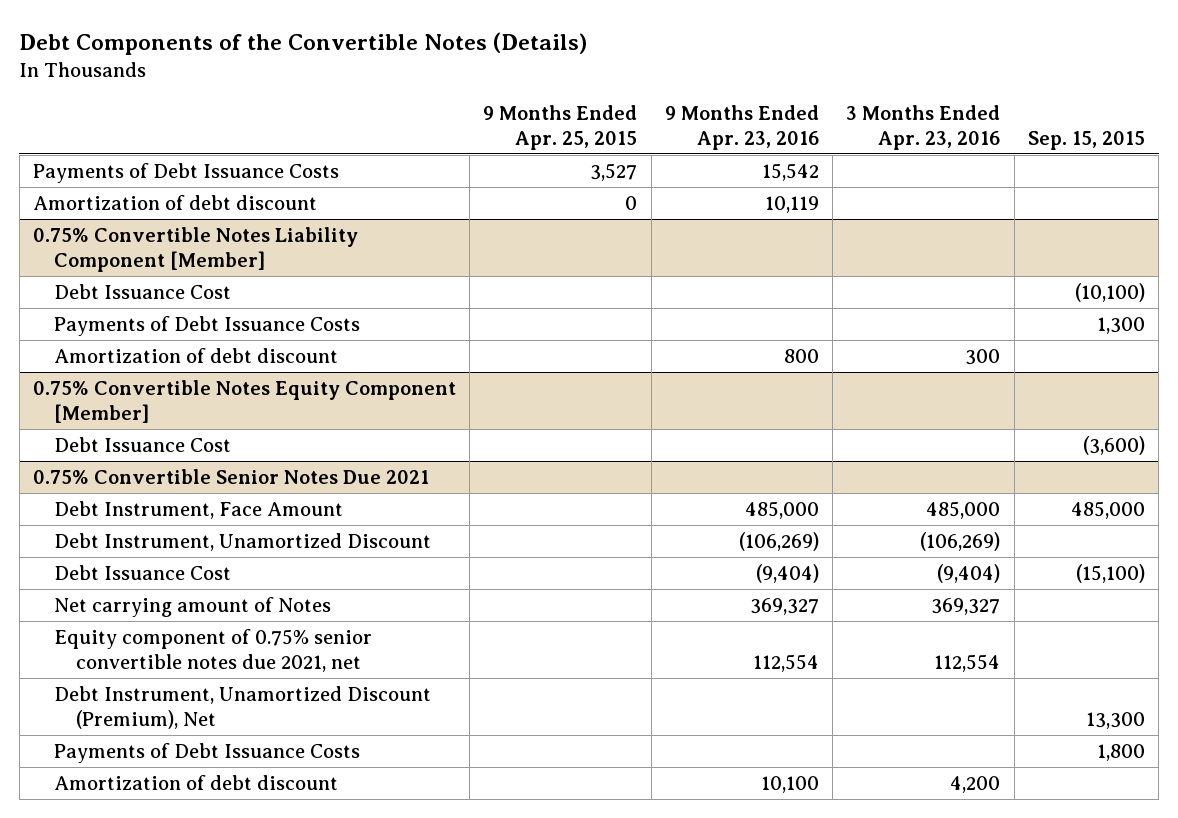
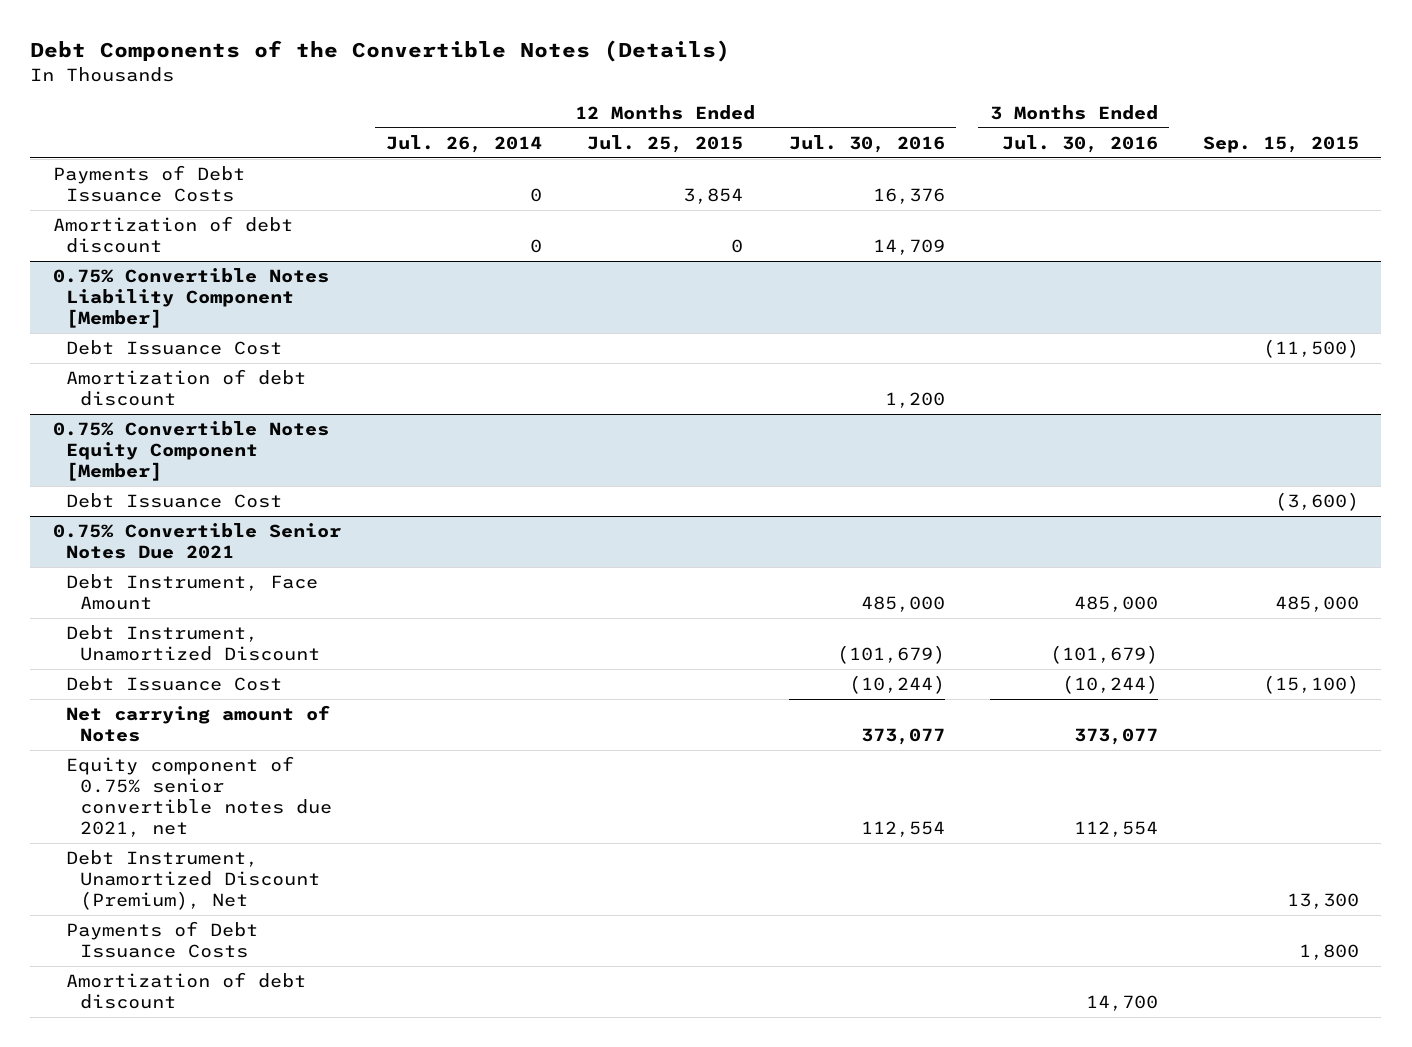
- | 9 Months Ended Apr. 25, 2015 | 9 Months Ended Apr. 23, 2016 | 3 Months Ended Apr. 23, 2016 | Sep. 15, 2015
+ | 12 Months Ended Jul. 26, 2014 | 12 Months Ended Jul. 25, 2015 | 12 Months Ended Jul. 30, 2016 | 3 Months Ended Jul. 30, 2016 | Sep. 15, 2015
@ 0.75% Convertible Notes Liability Component [Member]
- Debt Issuance Cost | | | | (10,100)
- Payments of Debt Issuance Costs | | | | 1,300
+ Debt Issuance Cost | | | | | (11,500)

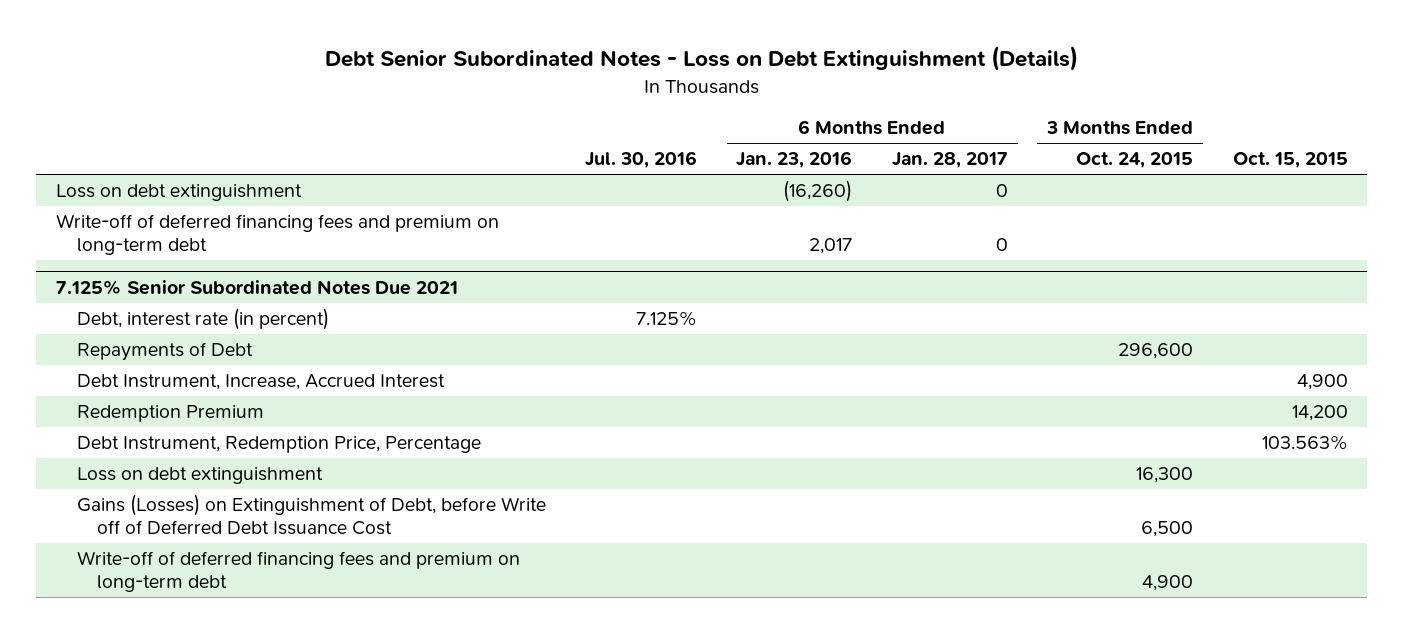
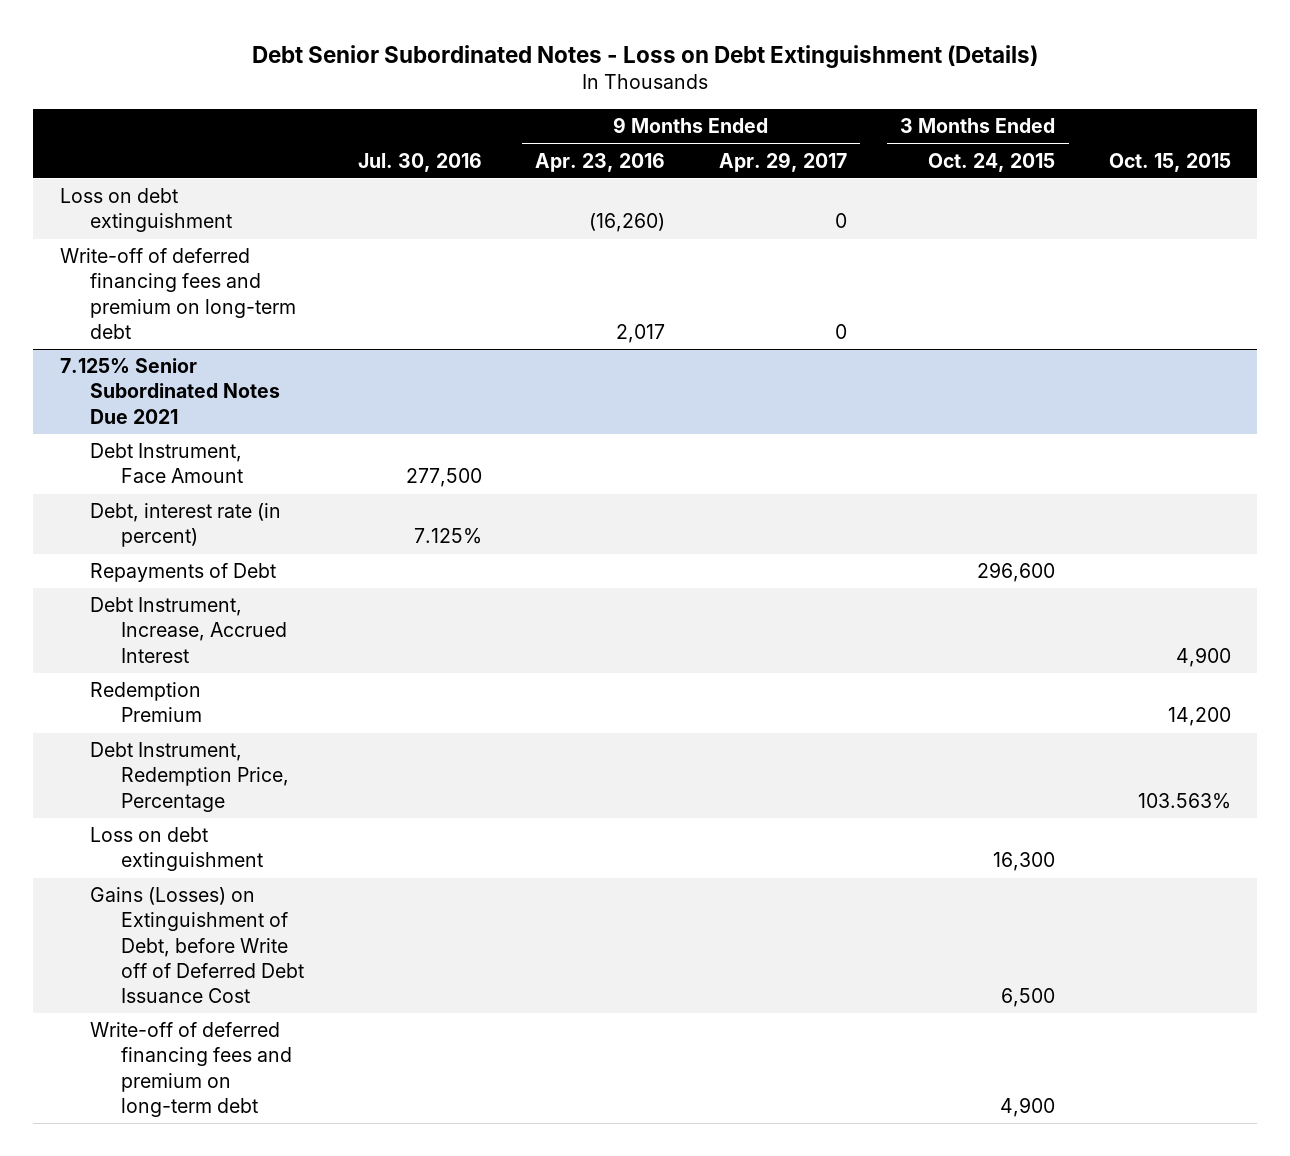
- | Jul. 30, 2016 | 6 Months Ended Jan. 23, 2016 | 6 Months Ended Jan. 28, 2017 | 3 Months Ended Oct. 24, 2015 | Oct. 15, 2015
+ | Jul. 30, 2016 | 9 Months Ended Apr. 23, 2016 | 9 Months Ended Apr. 29, 2017 | 3 Months Ended Oct. 24, 2015 | Oct. 15, 2015
@ 7.125% Senior Subordinated Notes Due 2021
+ Debt Instrument, Face Amount | 277,500 | | | |

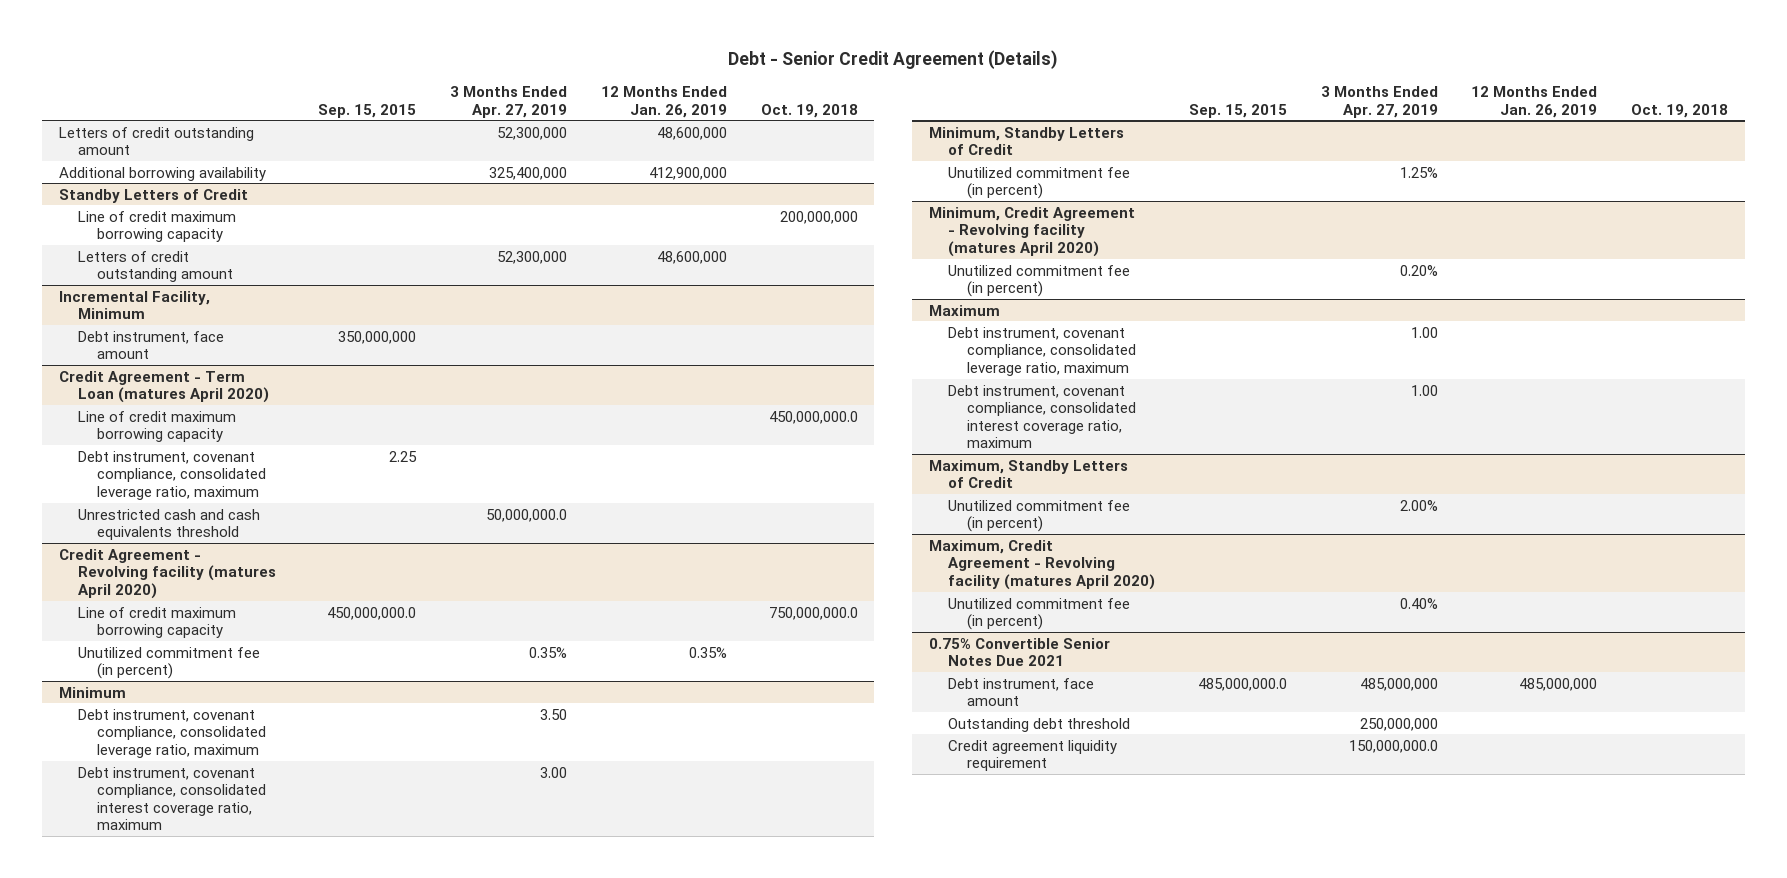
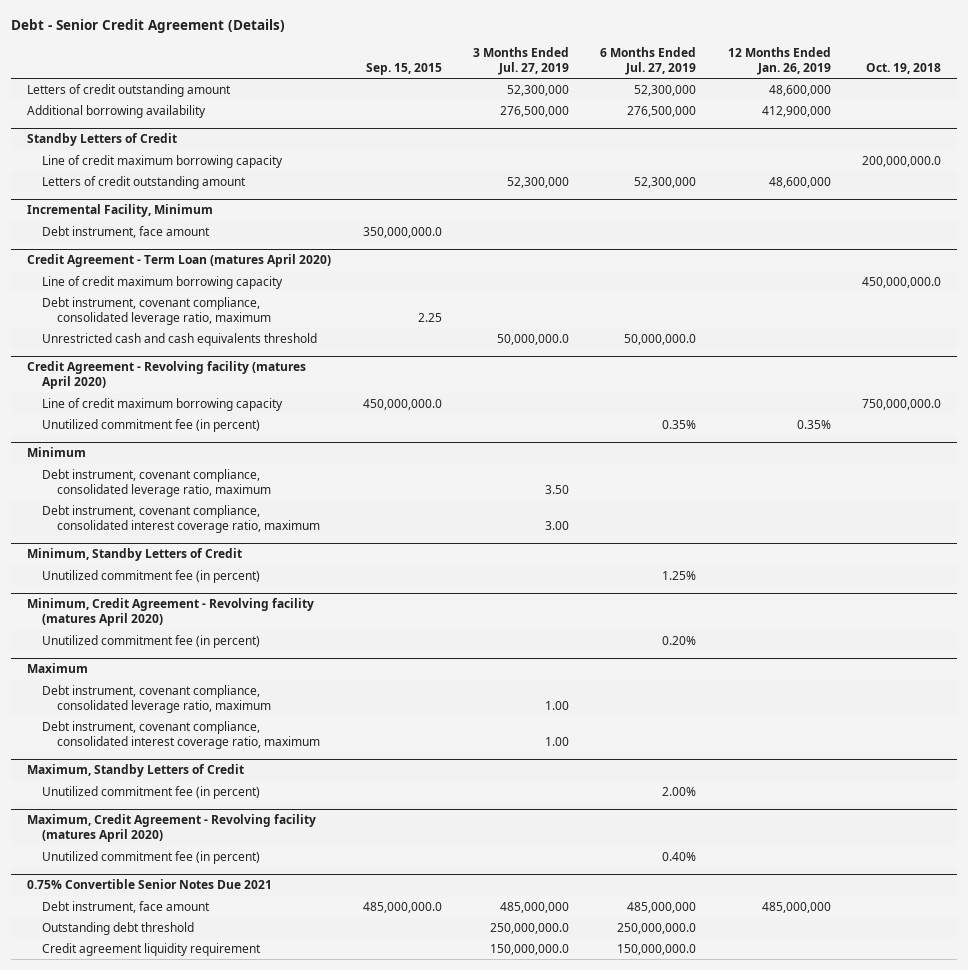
- | Sep. 15, 2015 | 3 Months Ended Apr. 27, 2019 | 12 Months Ended Jan. 26, 2019 | Oct. 19, 2018
+ | Sep. 15, 2015 | 3 Months Ended Jul. 27, 2019 | 6 Months Ended Jul. 27, 2019 | 12 Months Ended Jan. 26, 2019 | Oct. 19, 2018
@ Standby Letters of Credit
- Line of credit maximum borrowing capacity | | | | 200,000,000
+ Line of credit maximum borrowing capacity | | | | | 200,000,000.0
@ Incremental Facility, Minimum
- Debt instrument, face amount | 350,000,000 | | |
+ Debt instrument, face amount | 350,000,000.0 | | | |

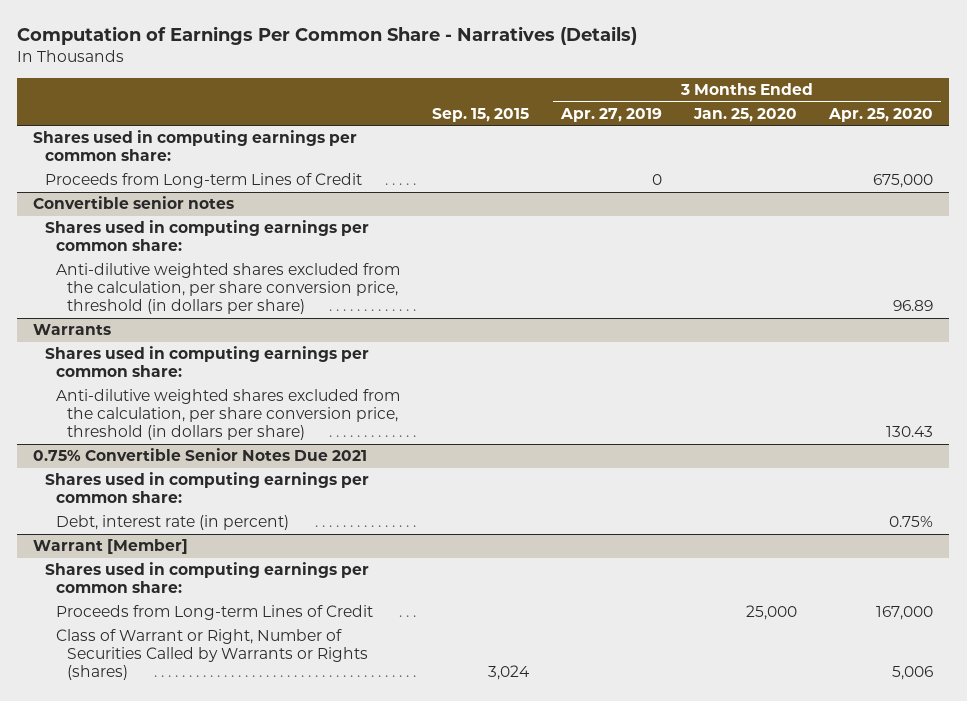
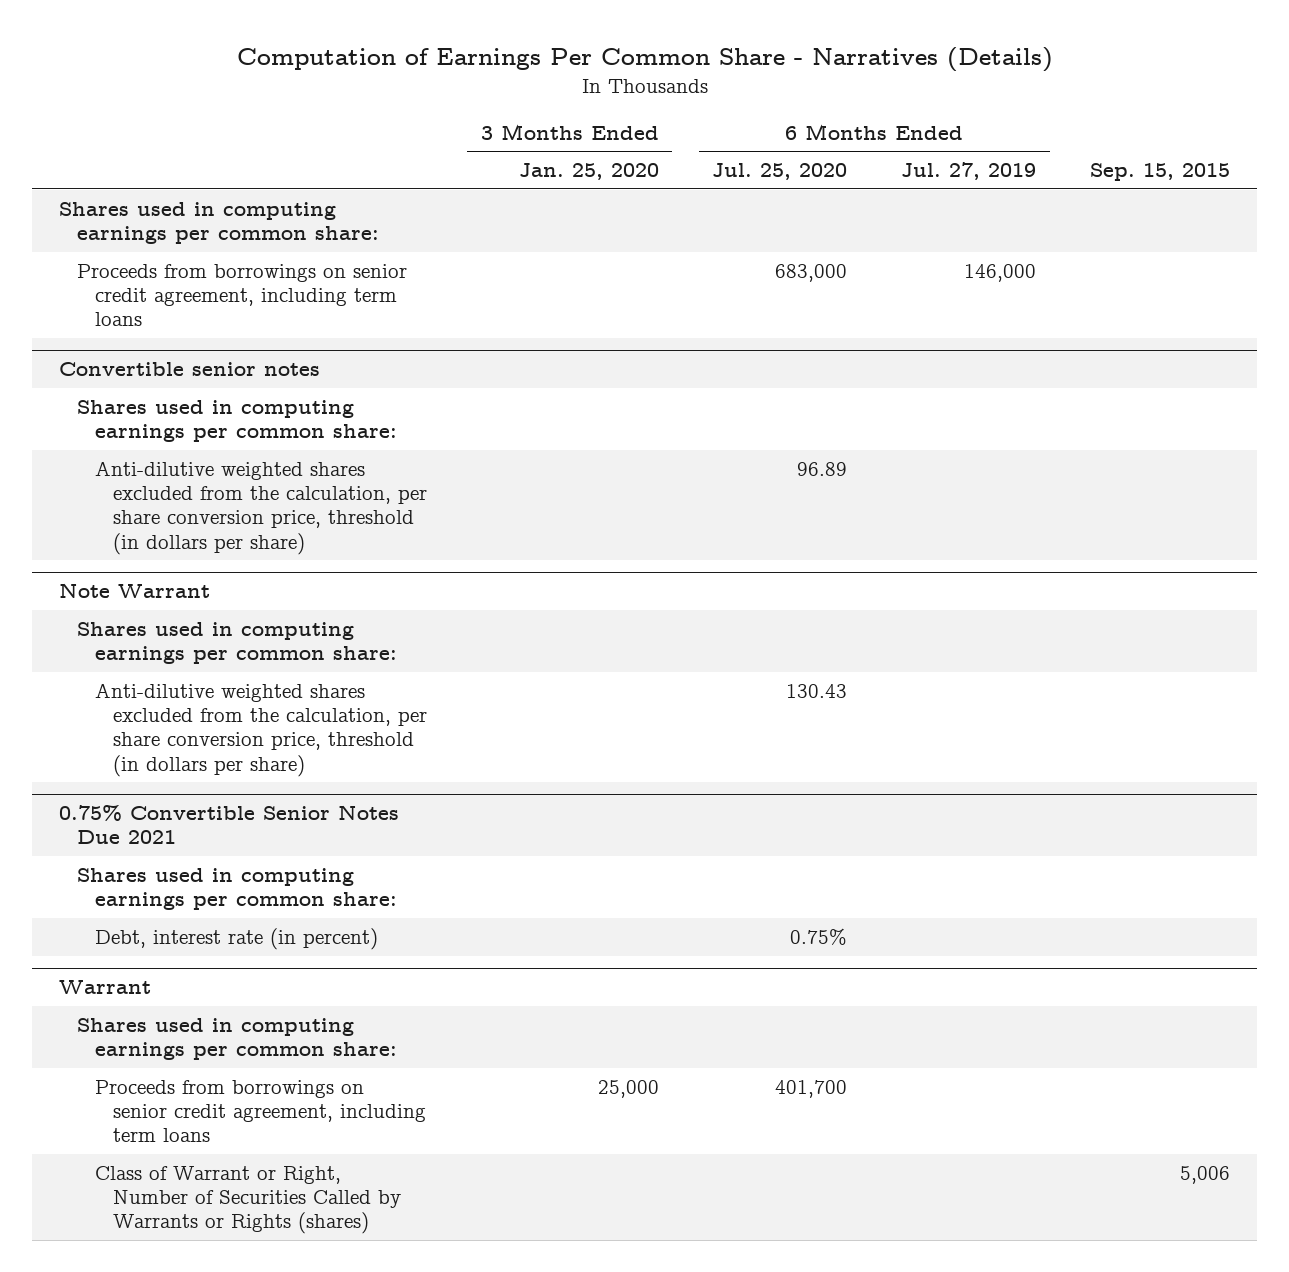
- | Sep. 15, 2015 | 3 Months Ended Apr. 27, 2019 | 3 Months Ended Jan. 25, 2020 | 3 Months Ended Apr. 25, 2020
+ | 3 Months Ended Jan. 25, 2020 | 6 Months Ended Jul. 25, 2020 | 6 Months Ended Jul. 27, 2019 | Sep. 15, 2015
- Proceeds from Long-term Lines of Credit | | 0 | | 675,000
+ Proceeds from borrowings on senior credit agreement, including term loans | | 683,000 | 146,000 |
- Warrants
+ Note Warrant
- Warrant [Member]
+ Warrant
- Proceeds from Long-term Lines of Credit | | | 25,000 | 167,000
- Class of Warrant or Right, Number of Securities Called by Warrants or Rights (shares) | 3,024 | | | 5,006
+ Proceeds from borrowings on senior credit agreement, including term loans | 25,000 | 401,700 | |
+ Class of Warrant or Right, Number of Securities Called by Warrants or Rights (shares) | | | | 5,006

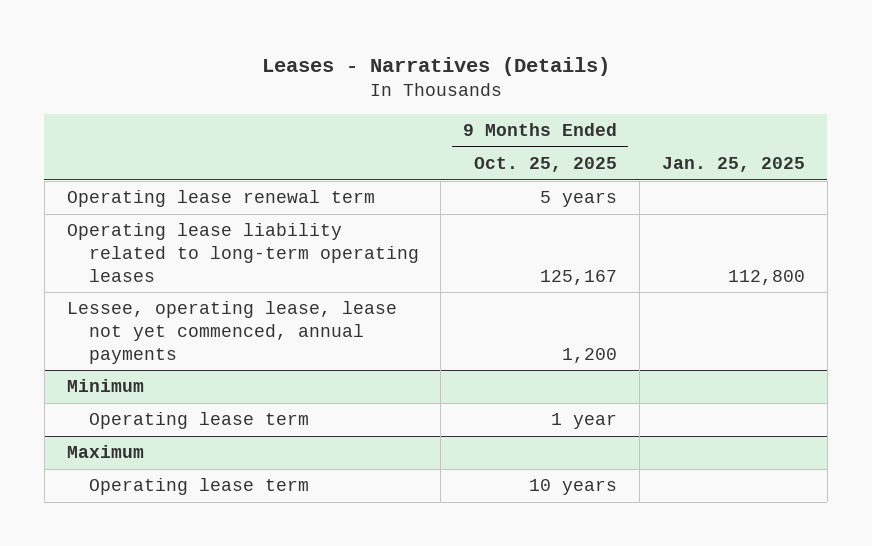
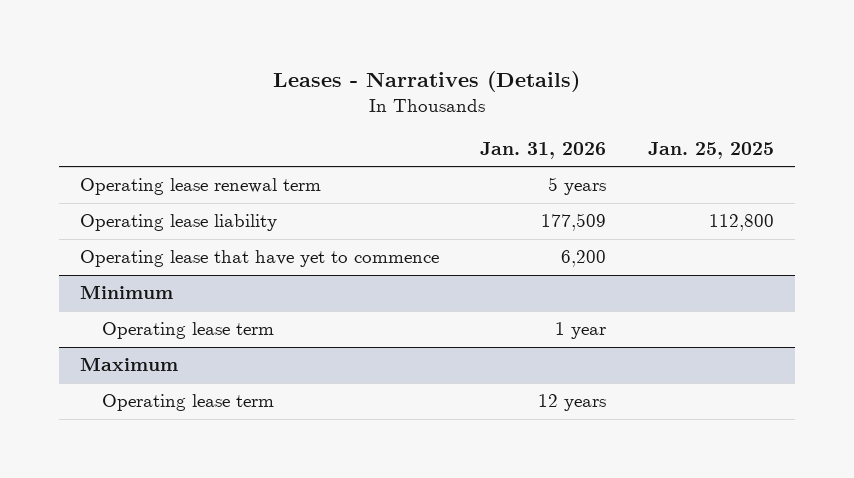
- | 9 Months Ended Oct. 25, 2025 | Jan. 25, 2025
+ | Jan. 31, 2026 | Jan. 25, 2025
- Operating lease liability related to long-term operating leases | 125,167 | 112,800
- Lessee, operating lease, lease not yet commenced, annual payments | 1,200 |
+ Operating lease liability | 177,509 | 112,800
+ Operating lease that have yet to commence | 6,200 |

